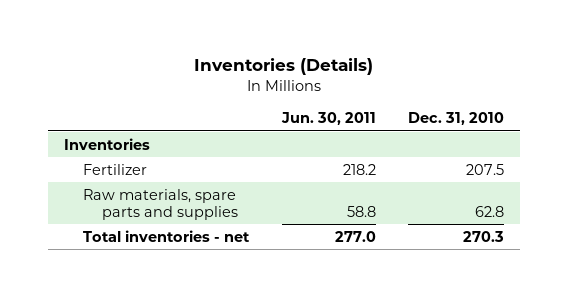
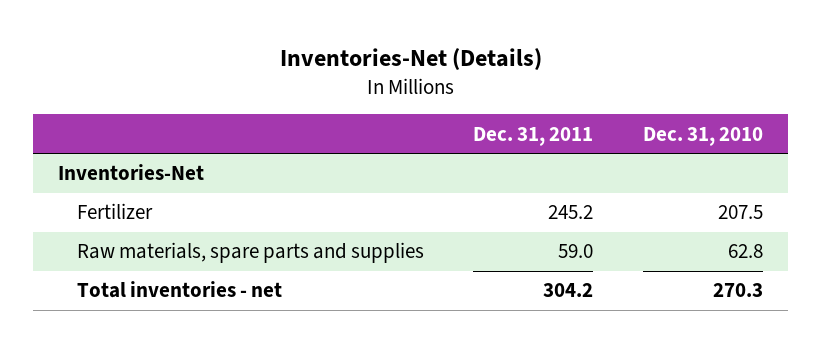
- Inventories (Details)
+ Inventories-Net (Details)
- | Jun. 30, 2011 | Dec. 31, 2010
+ | Dec. 31, 2011 | Dec. 31, 2010
- Inventories
+ Inventories-Net

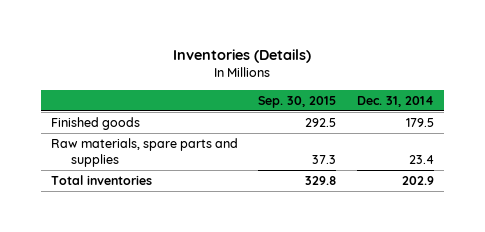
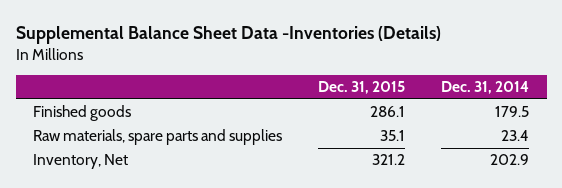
- Inventories (Details)
+ Supplemental Balance Sheet Data -Inventories (Details)
- | Sep. 30, 2015 | Dec. 31, 2014
+ | Dec. 31, 2015 | Dec. 31, 2014
- Total inventories | 329.8 | 202.9
+ Inventory, Net | 321.2 | 202.9

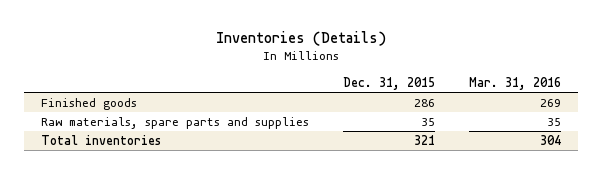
- Supplemental Balance Sheet Data -Inventories (Details)
+ Inventories (Details)
- | Dec. 31, 2015 | Dec. 31, 2014
+ | Dec. 31, 2015 | Mar. 31, 2016
- Finished goods | 286.1 | 179.5
- Raw materials, spare parts and supplies | 35.1 | 23.4
- Inventory, Net | 321.2 | 202.9
+ Finished goods | 286 | 269
+ Raw materials, spare parts and supplies | 35 | 35
+ Total inventories | 321 | 304

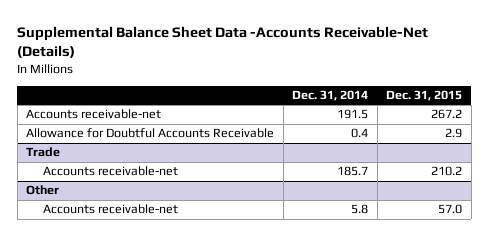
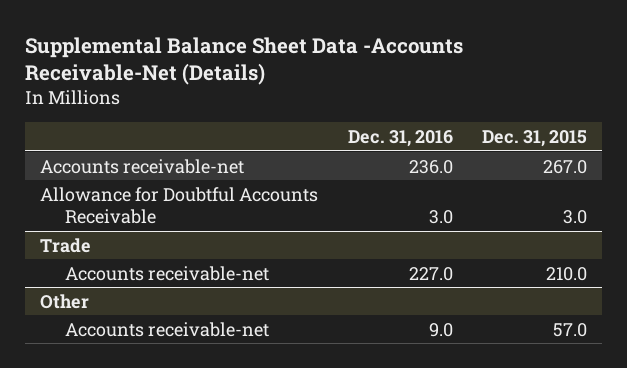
- | Dec. 31, 2014 | Dec. 31, 2015
+ | Dec. 31, 2016 | Dec. 31, 2015
- Accounts receivable-net | 191.5 | 267.2
- Allowance for Doubtful Accounts Receivable | 0.4 | 2.9
+ Accounts receivable-net | 236.0 | 267.0
+ Allowance for Doubtful Accounts Receivable | 3.0 | 3.0
@ Trade
- Accounts receivable-net | 185.7 | 210.2
+ Accounts receivable-net | 227.0 | 210.0

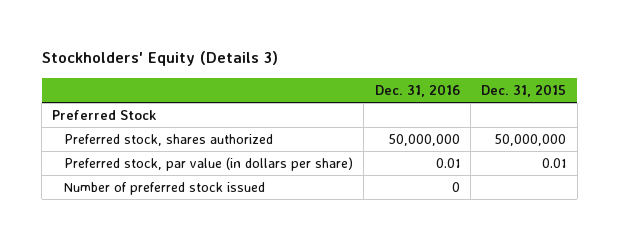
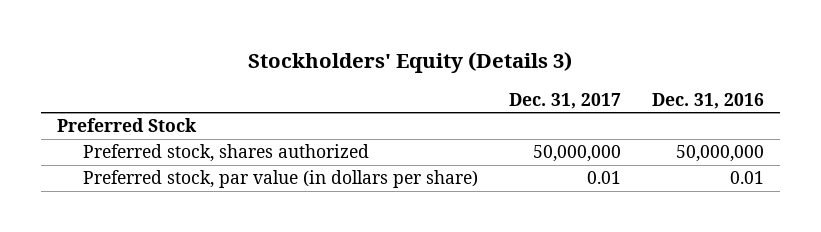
- | Dec. 31, 2016 | Dec. 31, 2015
+ | Dec. 31, 2017 | Dec. 31, 2016
- Number of preferred stock issued | 0 |

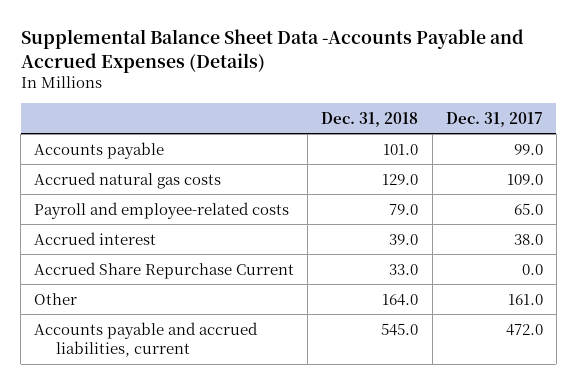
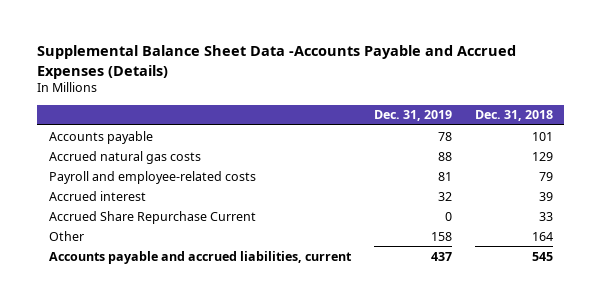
- | Dec. 31, 2018 | Dec. 31, 2017
+ | Dec. 31, 2019 | Dec. 31, 2018
- Accounts payable | 101.0 | 99.0
- Accrued natural gas costs | 129.0 | 109.0
- Payroll and employee-related costs | 79.0 | 65.0
- Accrued interest | 39.0 | 38.0
- Accrued Share Repurchase Current | 33.0 | 0.0
- Other | 164.0 | 161.0
- Accounts payable and accrued liabilities, current | 545.0 | 472.0
+ Accounts payable | 78 | 101
+ Accrued natural gas costs | 88 | 129
+ Payroll and employee-related costs | 81 | 79
+ Accrued interest | 32 | 39
+ Accrued Share Repurchase Current | 0 | 33
+ Other | 158 | 164
+ Accounts payable and accrued liabilities, current | 437 | 545

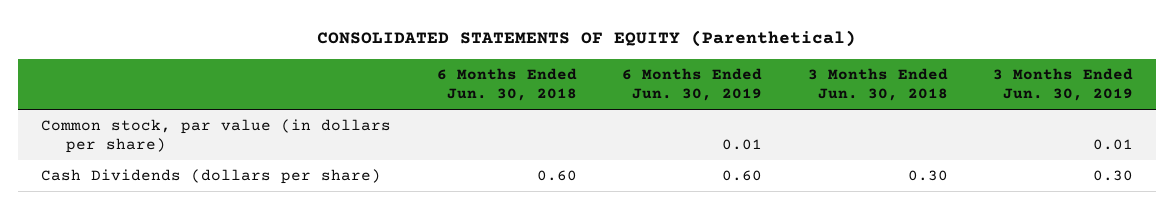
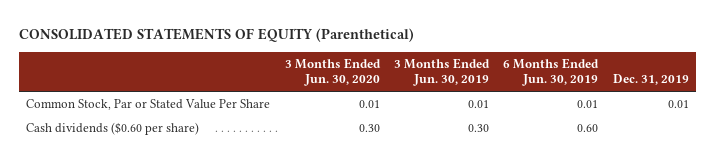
- | 6 Months Ended Jun. 30, 2018 | 6 Months Ended Jun. 30, 2019 | 3 Months Ended Jun. 30, 2018 | 3 Months Ended Jun. 30, 2019
+ | 3 Months Ended Jun. 30, 2020 | 3 Months Ended Jun. 30, 2019 | 6 Months Ended Jun. 30, 2019 | Dec. 31, 2019
- Common stock, par value (in dollars per share) | | 0.01 | | 0.01
- Cash Dividends (dollars per share) | 0.60 | 0.60 | 0.30 | 0.30
+ Common Stock, Par or Stated Value Per Share | 0.01 | 0.01 | 0.01 | 0.01
+ Cash dividends ($0.60 per share) | 0.30 | 0.30 | 0.60 |

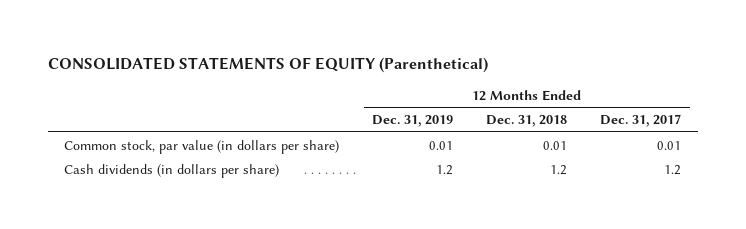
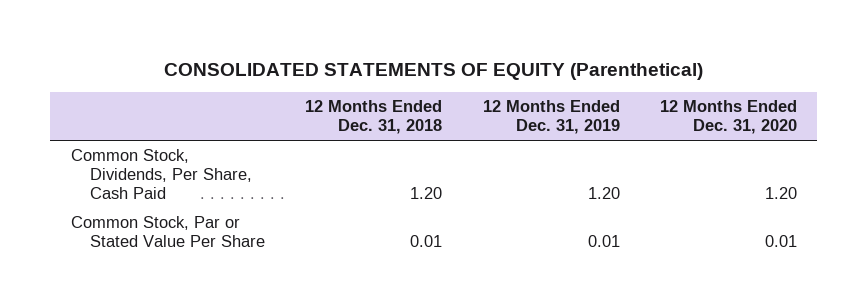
- | 12 Months Ended Dec. 31, 2019 | 12 Months Ended Dec. 31, 2018 | 12 Months Ended Dec. 31, 2017
+ | 12 Months Ended Dec. 31, 2018 | 12 Months Ended Dec. 31, 2019 | 12 Months Ended Dec. 31, 2020
- Common stock, par value (in dollars per share) | 0.01 | 0.01 | 0.01
- Cash dividends (in dollars per share) | 1.2 | 1.2 | 1.2
+ Common Stock, Dividends, Per Share, Cash Paid | 1.20 | 1.20 | 1.20
+ Common Stock, Par or Stated Value Per Share | 0.01 | 0.01 | 0.01

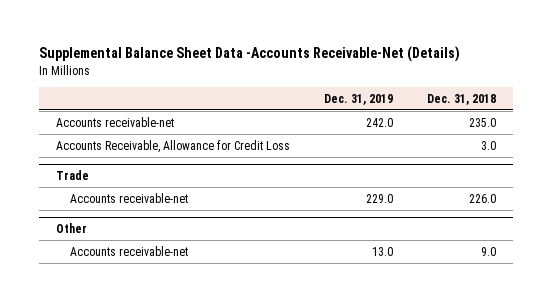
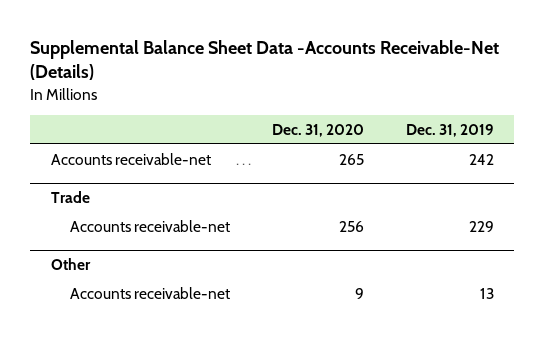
- | Dec. 31, 2019 | Dec. 31, 2018
+ | Dec. 31, 2020 | Dec. 31, 2019
- Accounts receivable-net | 242.0 | 235.0
- Accounts Receivable, Allowance for Credit Loss | | 3.0
+ Accounts receivable-net | 265 | 242
@ Trade
- Accounts receivable-net | 229.0 | 226.0
+ Accounts receivable-net | 256 | 229
@ Other
- Accounts receivable-net | 13.0 | 9.0
+ Accounts receivable-net | 9 | 13

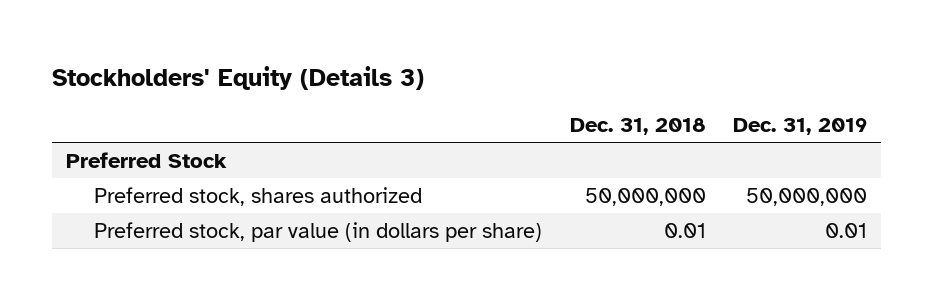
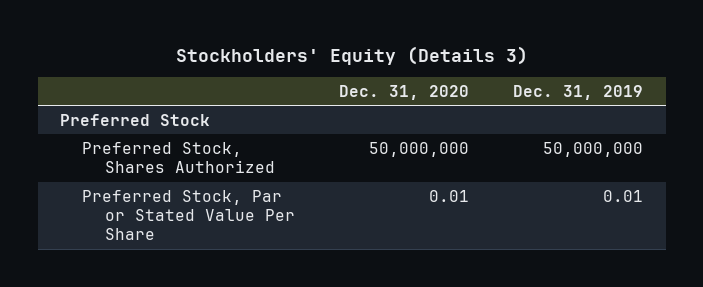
- | Dec. 31, 2018 | Dec. 31, 2019
+ | Dec. 31, 2020 | Dec. 31, 2019
- Preferred stock, shares authorized | 50,000,000 | 50,000,000
- Preferred stock, par value (in dollars per share) | 0.01 | 0.01
+ Preferred Stock, Shares Authorized | 50,000,000 | 50,000,000
+ Preferred Stock, Par or Stated Value Per Share | 0.01 | 0.01

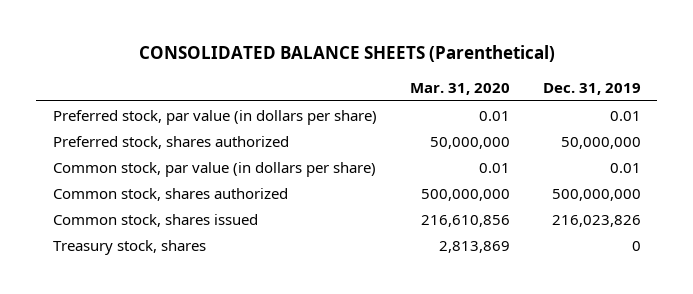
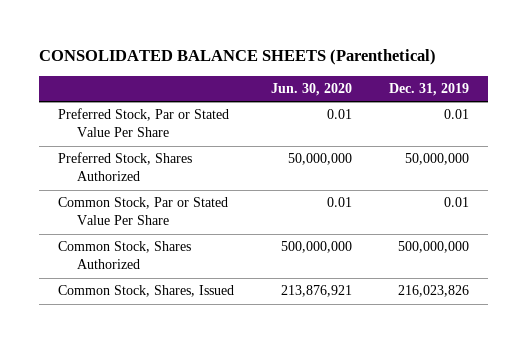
- | Mar. 31, 2020 | Dec. 31, 2019
+ | Jun. 30, 2020 | Dec. 31, 2019
- Preferred stock, par value (in dollars per share) | 0.01 | 0.01
- Preferred stock, shares authorized | 50,000,000 | 50,000,000
- Common stock, par value (in dollars per share) | 0.01 | 0.01
- Common stock, shares authorized | 500,000,000 | 500,000,000
- Common stock, shares issued | 216,610,856 | 216,023,826
- Treasury stock, shares | 2,813,869 | 0
+ Preferred Stock, Par or Stated Value Per Share | 0.01 | 0.01
+ Preferred Stock, Shares Authorized | 50,000,000 | 50,000,000
+ Common Stock, Par or Stated Value Per Share | 0.01 | 0.01
+ Common Stock, Shares Authorized | 500,000,000 | 500,000,000
+ Common Stock, Shares, Issued | 213,876,921 | 216,023,826

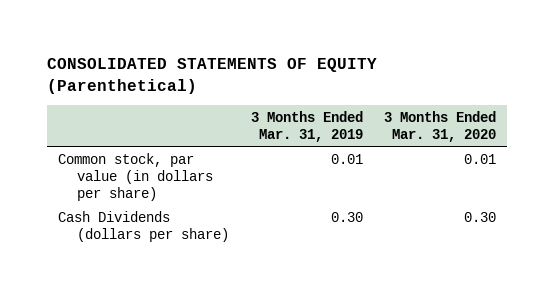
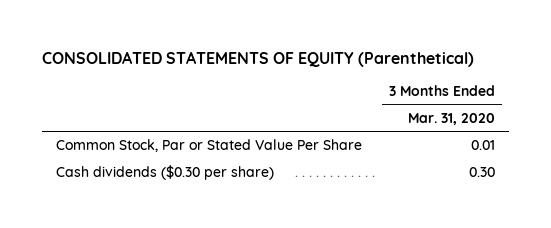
- | 3 Months Ended Mar. 31, 2019 | 3 Months Ended Mar. 31, 2020
+ | 3 Months Ended Mar. 31, 2020
- Common stock, par value (in dollars per share) | 0.01 | 0.01
- Cash Dividends (dollars per share) | 0.30 | 0.30
+ Common Stock, Par or Stated Value Per Share | 0.01
+ Cash dividends ($0.30 per share) | 0.30

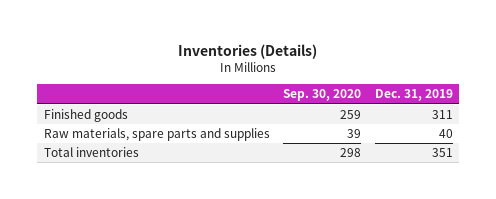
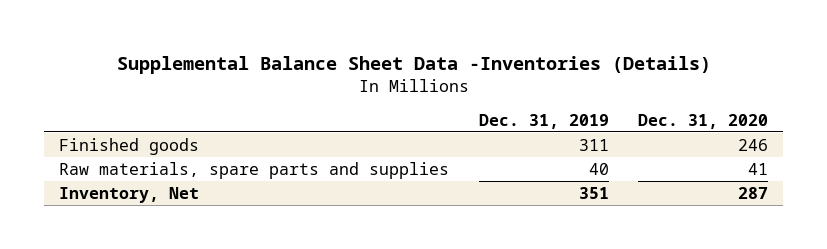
- Inventories (Details)
+ Supplemental Balance Sheet Data -Inventories (Details)
- | Sep. 30, 2020 | Dec. 31, 2019
+ | Dec. 31, 2019 | Dec. 31, 2020
- Total inventories | 298 | 351
+ Inventory, Net | 351 | 287

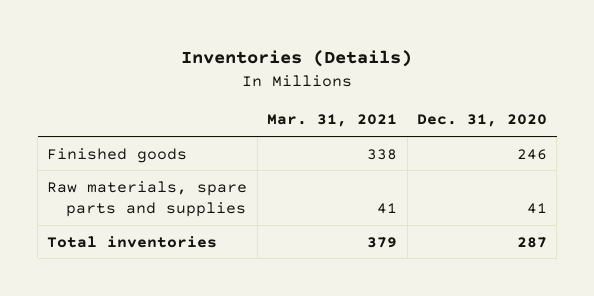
- Supplemental Balance Sheet Data -Inventories (Details)
+ Inventories (Details)
- | Dec. 31, 2019 | Dec. 31, 2020
+ | Mar. 31, 2021 | Dec. 31, 2020
- Inventory, Net | 351 | 287
+ Total inventories | 379 | 287

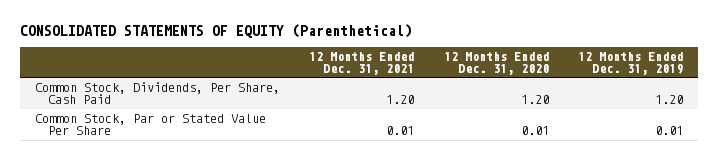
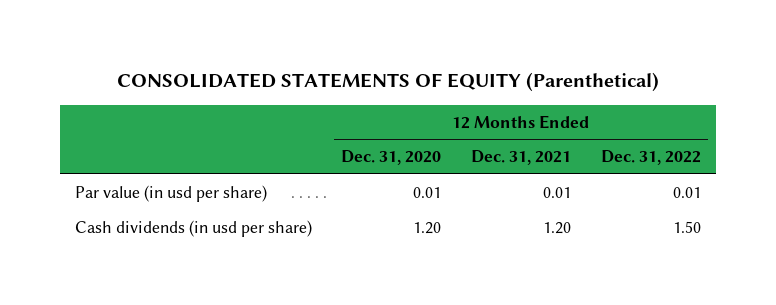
- | 12 Months Ended Dec. 31, 2021 | 12 Months Ended Dec. 31, 2020 | 12 Months Ended Dec. 31, 2019
+ | 12 Months Ended Dec. 31, 2020 | 12 Months Ended Dec. 31, 2021 | 12 Months Ended Dec. 31, 2022
- Common Stock, Dividends, Per Share, Cash Paid | 1.20 | 1.20 | 1.20
- Common Stock, Par or Stated Value Per Share | 0.01 | 0.01 | 0.01
+ Par value (in usd per share) | 0.01 | 0.01 | 0.01
+ Cash dividends (in usd per share) | 1.20 | 1.20 | 1.50

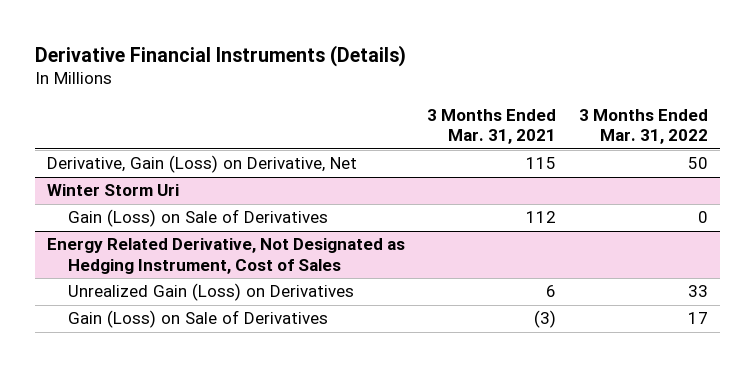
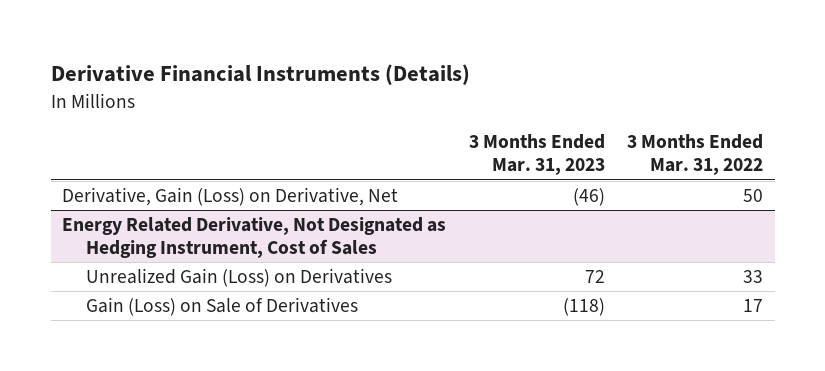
- | 3 Months Ended Mar. 31, 2021 | 3 Months Ended Mar. 31, 2022
+ | 3 Months Ended Mar. 31, 2023 | 3 Months Ended Mar. 31, 2022
- Winter Storm Uri
- Gain (Loss) on Sale of Derivatives | 112 | 0

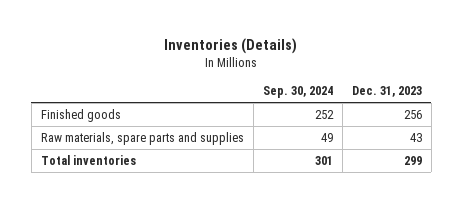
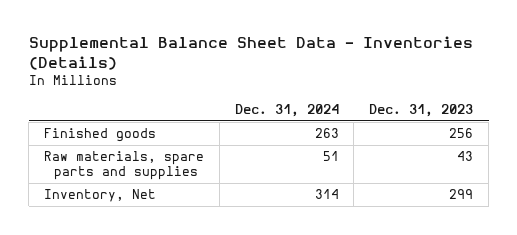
- Inventories (Details)
+ Supplemental Balance Sheet Data - Inventories (Details)
- | Sep. 30, 2024 | Dec. 31, 2023
+ | Dec. 31, 2024 | Dec. 31, 2023
- Total inventories | 301 | 299
+ Inventory, Net | 314 | 299

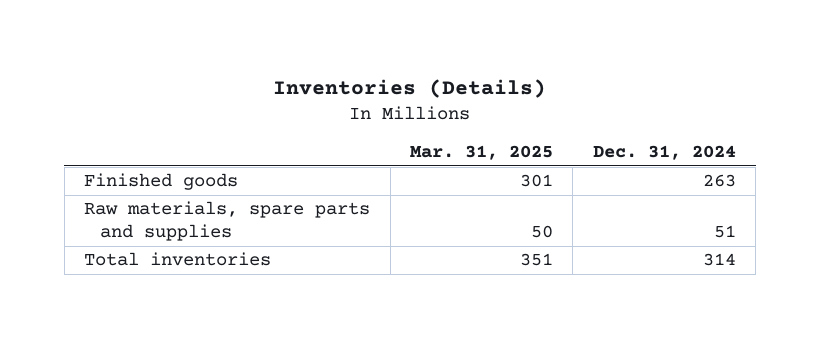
- Supplemental Balance Sheet Data - Inventories (Details)
+ Inventories (Details)
- | Dec. 31, 2024 | Dec. 31, 2023
+ | Mar. 31, 2025 | Dec. 31, 2024
- Inventory, Net | 314 | 299
+ Total inventories | 351 | 314

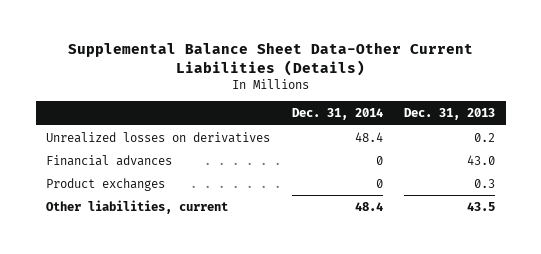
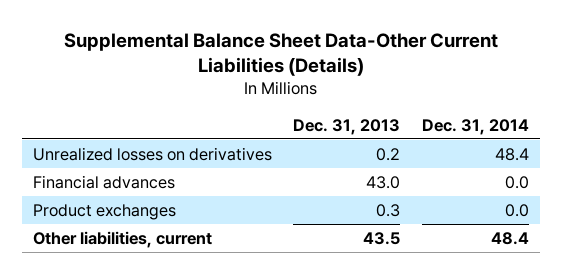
- | Dec. 31, 2014 | Dec. 31, 2013
+ | Dec. 31, 2013 | Dec. 31, 2014
- Financial advances | 0 | 43.0
- Product exchanges | 0 | 0.3
+ Financial advances | 43.0 | 0.0
+ Product exchanges | 0.3 | 0.0

